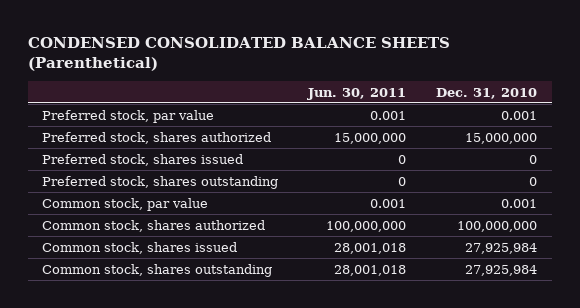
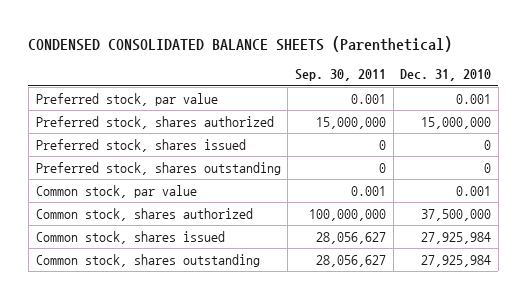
- | Jun. 30, 2011 | Dec. 31, 2010
+ | Sep. 30, 2011 | Dec. 31, 2010
- Common stock, shares authorized | 100,000,000 | 100,000,000
+ Common stock, shares authorized | 100,000,000 | 37,500,000

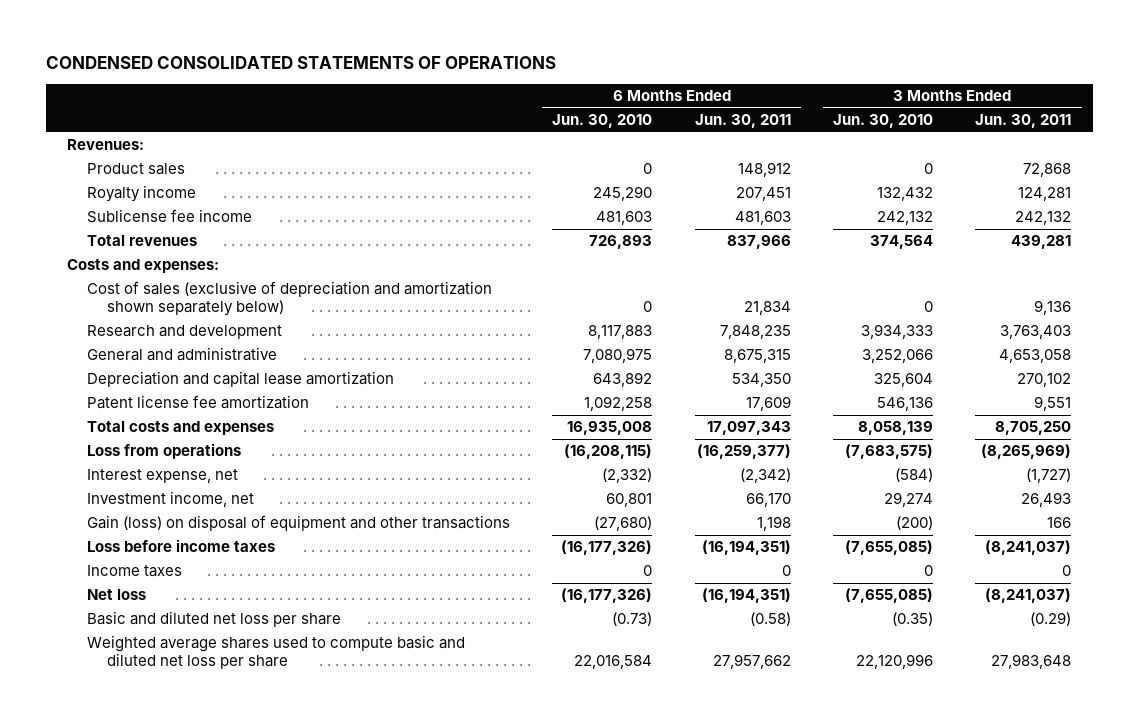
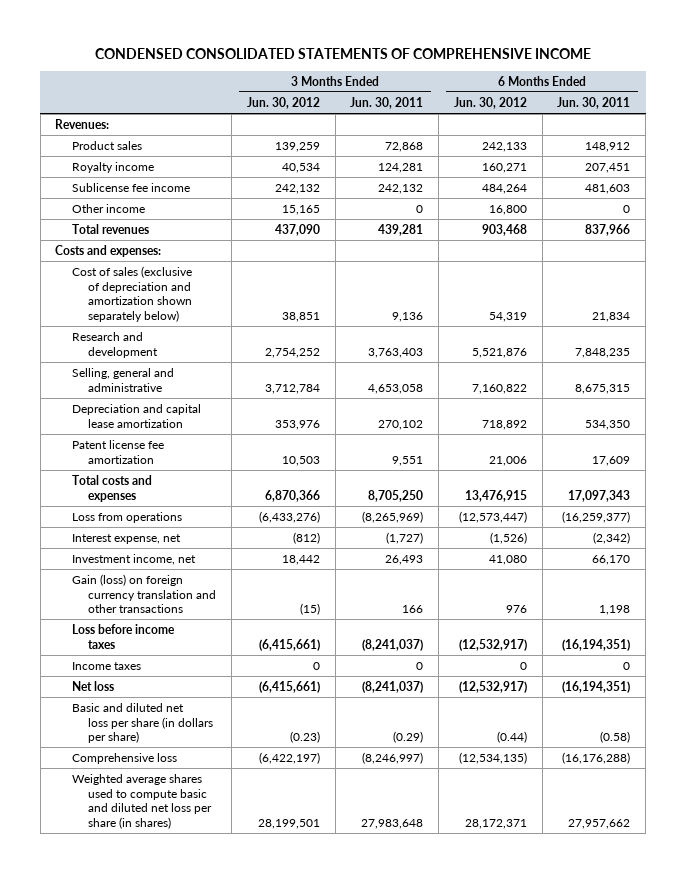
- CONDENSED CONSOLIDATED STATEMENTS OF OPERATIONS
+ CONDENSED CONSOLIDATED STATEMENTS OF COMPREHENSIVE INCOME
- | 6 Months Ended Jun. 30, 2010 | 6 Months Ended Jun. 30, 2011 | 3 Months Ended Jun. 30, 2010 | 3 Months Ended Jun. 30, 2011
+ | 3 Months Ended Jun. 30, 2012 | 3 Months Ended Jun. 30, 2011 | 6 Months Ended Jun. 30, 2012 | 6 Months Ended Jun. 30, 2011
+ Other income | 15,165 | 0 | 16,800 | 0
- General and administrative | 7,080,975 | 8,675,315 | 3,252,066 | 4,653,058
+ Selling, general and administrative | 3,712,784 | 4,653,058 | 7,160,822 | 8,675,315
- Gain (loss) on disposal of equipment and other transactions | (27,680) | 1,198 | (200) | 166
+ Gain (loss) on foreign currency translation and other transactions | (15) | 166 | 976 | 1,198
- Basic and diluted net loss per share | (0.73) | (0.58) | (0.35) | (0.29)
- Weighted average shares used to compute basic and diluted net loss per share | 22,016,584 | 27,957,662 | 22,120,996 | 27,983,648
+ Basic and diluted net loss per share (in dollars per share) | (0.23) | (0.29) | (0.44) | (0.58)
+ Comprehensive loss | (6,422,197) | (8,246,997) | (12,534,135) | (16,176,288)
+ Weighted average shares used to compute basic and diluted net loss per share (in shares) | 28,199,501 | 27,983,648 | 28,172,371 | 27,957,662

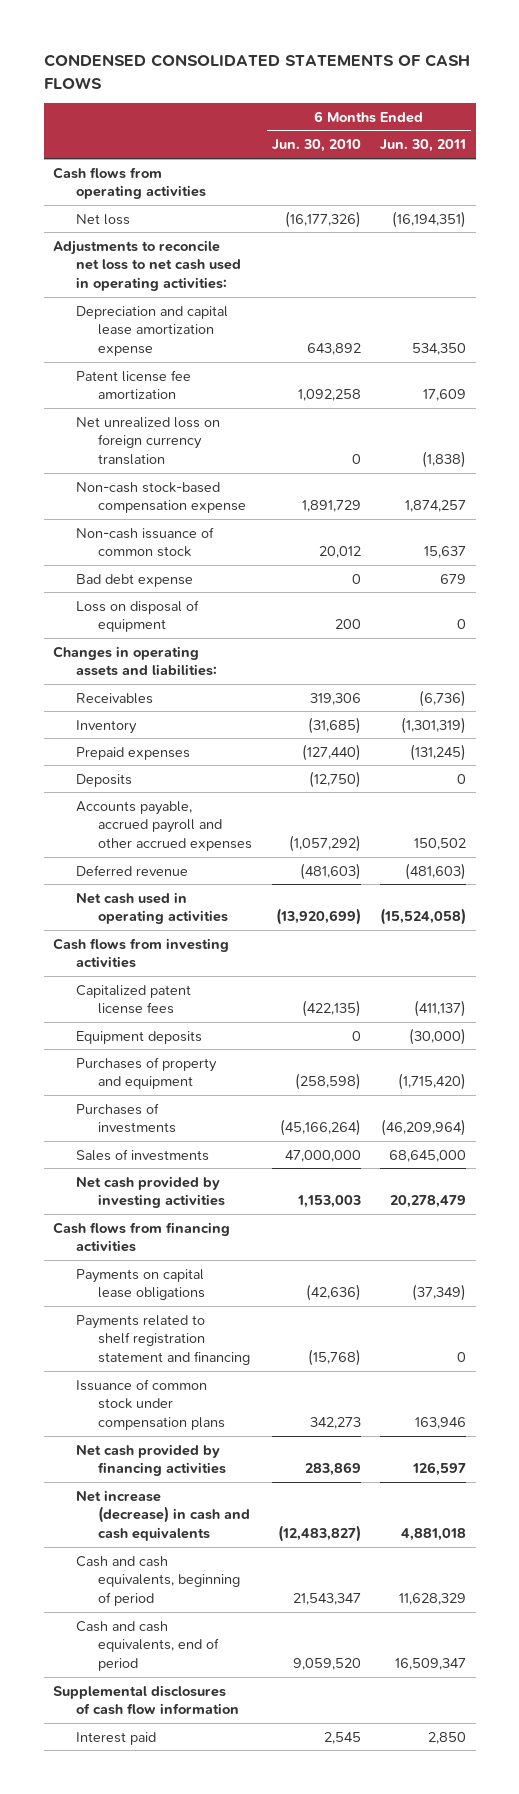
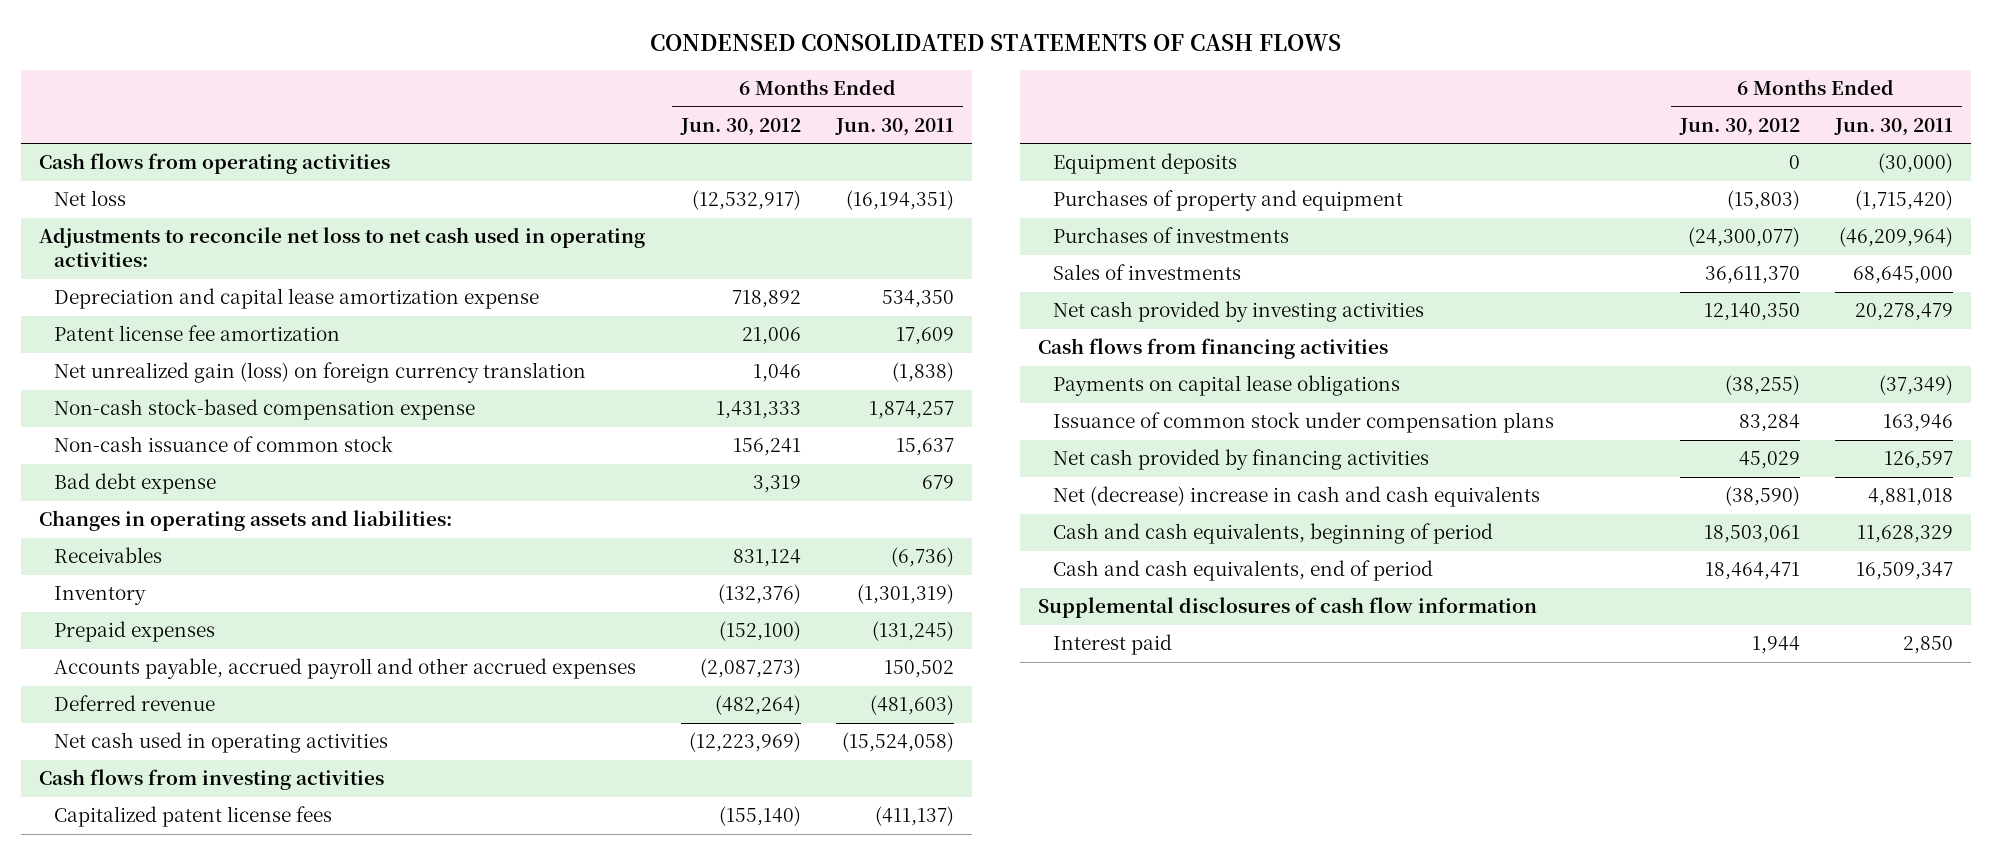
- | 6 Months Ended Jun. 30, 2010 | 6 Months Ended Jun. 30, 2011
+ | 6 Months Ended Jun. 30, 2012 | 6 Months Ended Jun. 30, 2011
- Net unrealized loss on foreign currency translation | 0 | (1,838)
+ Net unrealized gain (loss) on foreign currency translation | 1,046 | (1,838)
- Loss on disposal of equipment | 200 | 0
- Deposits | (12,750) | 0
- Payments related to shelf registration statement and financing | (15,768) | 0
- Net increase (decrease) in cash and cash equivalents | (12,483,827) | 4,881,018
+ Net (decrease) increase in cash and cash equivalents | (38,590) | 4,881,018

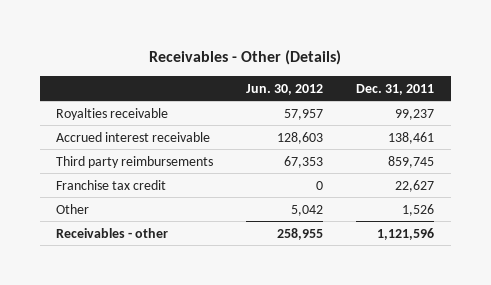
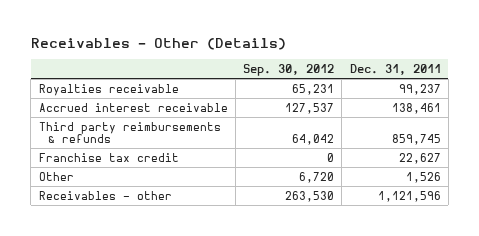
- | Jun. 30, 2012 | Dec. 31, 2011
+ | Sep. 30, 2012 | Dec. 31, 2011
- Third party reimbursements | 67,353 | 859,745
+ Third party reimbursements & refunds | 64,042 | 859,745

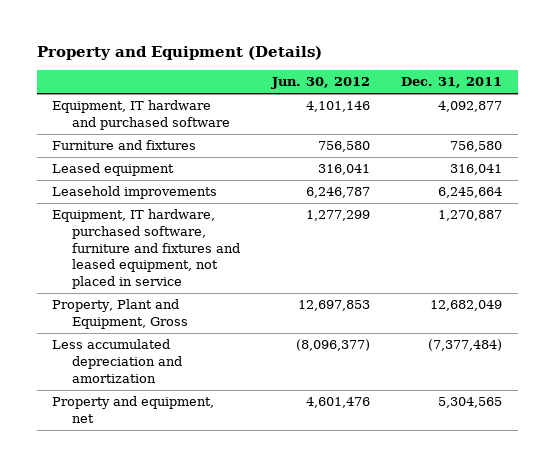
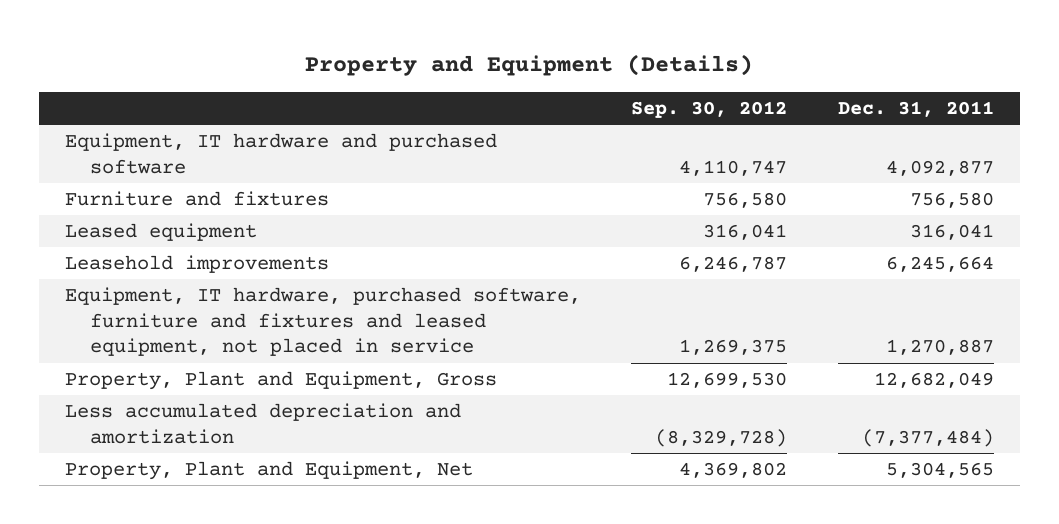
- | Jun. 30, 2012 | Dec. 31, 2011
+ | Sep. 30, 2012 | Dec. 31, 2011
- Property and equipment, net | 4,601,476 | 5,304,565
+ Property, Plant and Equipment, Net | 4,369,802 | 5,304,565

